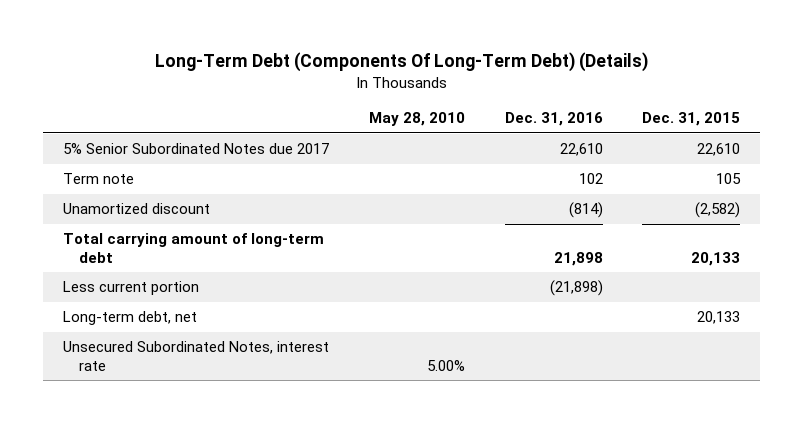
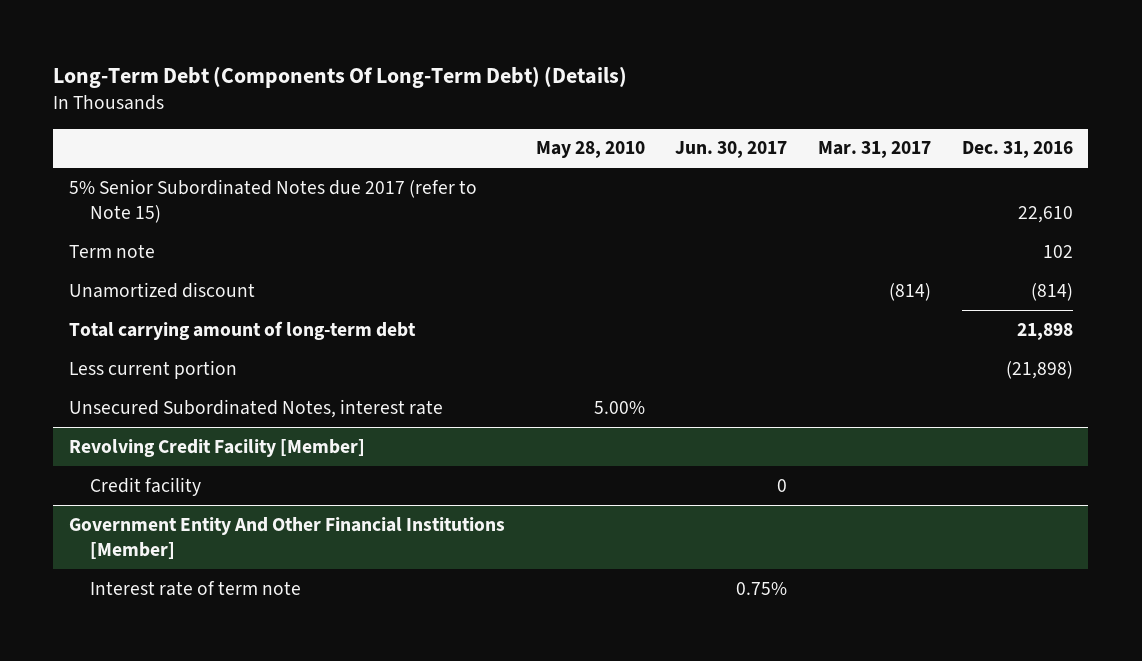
- | May 28, 2010 | Dec. 31, 2016 | Dec. 31, 2015
+ | May 28, 2010 | Jun. 30, 2017 | Mar. 31, 2017 | Dec. 31, 2016
- 5% Senior Subordinated Notes due 2017 | | 22,610 | 22,610
+ 5% Senior Subordinated Notes due 2017 (refer to Note 15) | | | | 22,610
- Long-term debt, net | | | 20,133
+ Revolving Credit Facility [Member]
+ Credit facility | | 0 | |
+ Government Entity And Other Financial Institutions [Member]
+ Interest rate of term note | | 0.75% | |

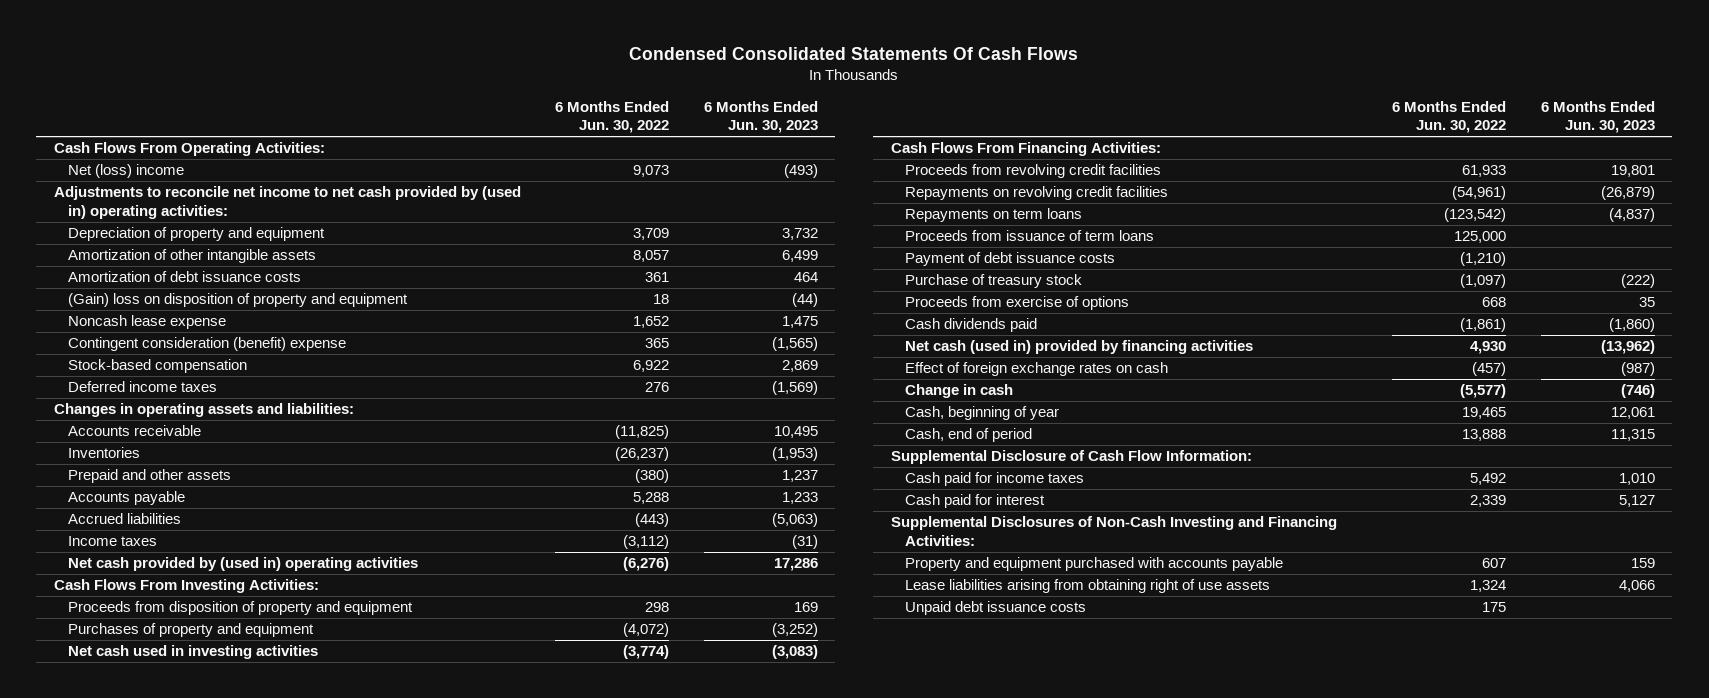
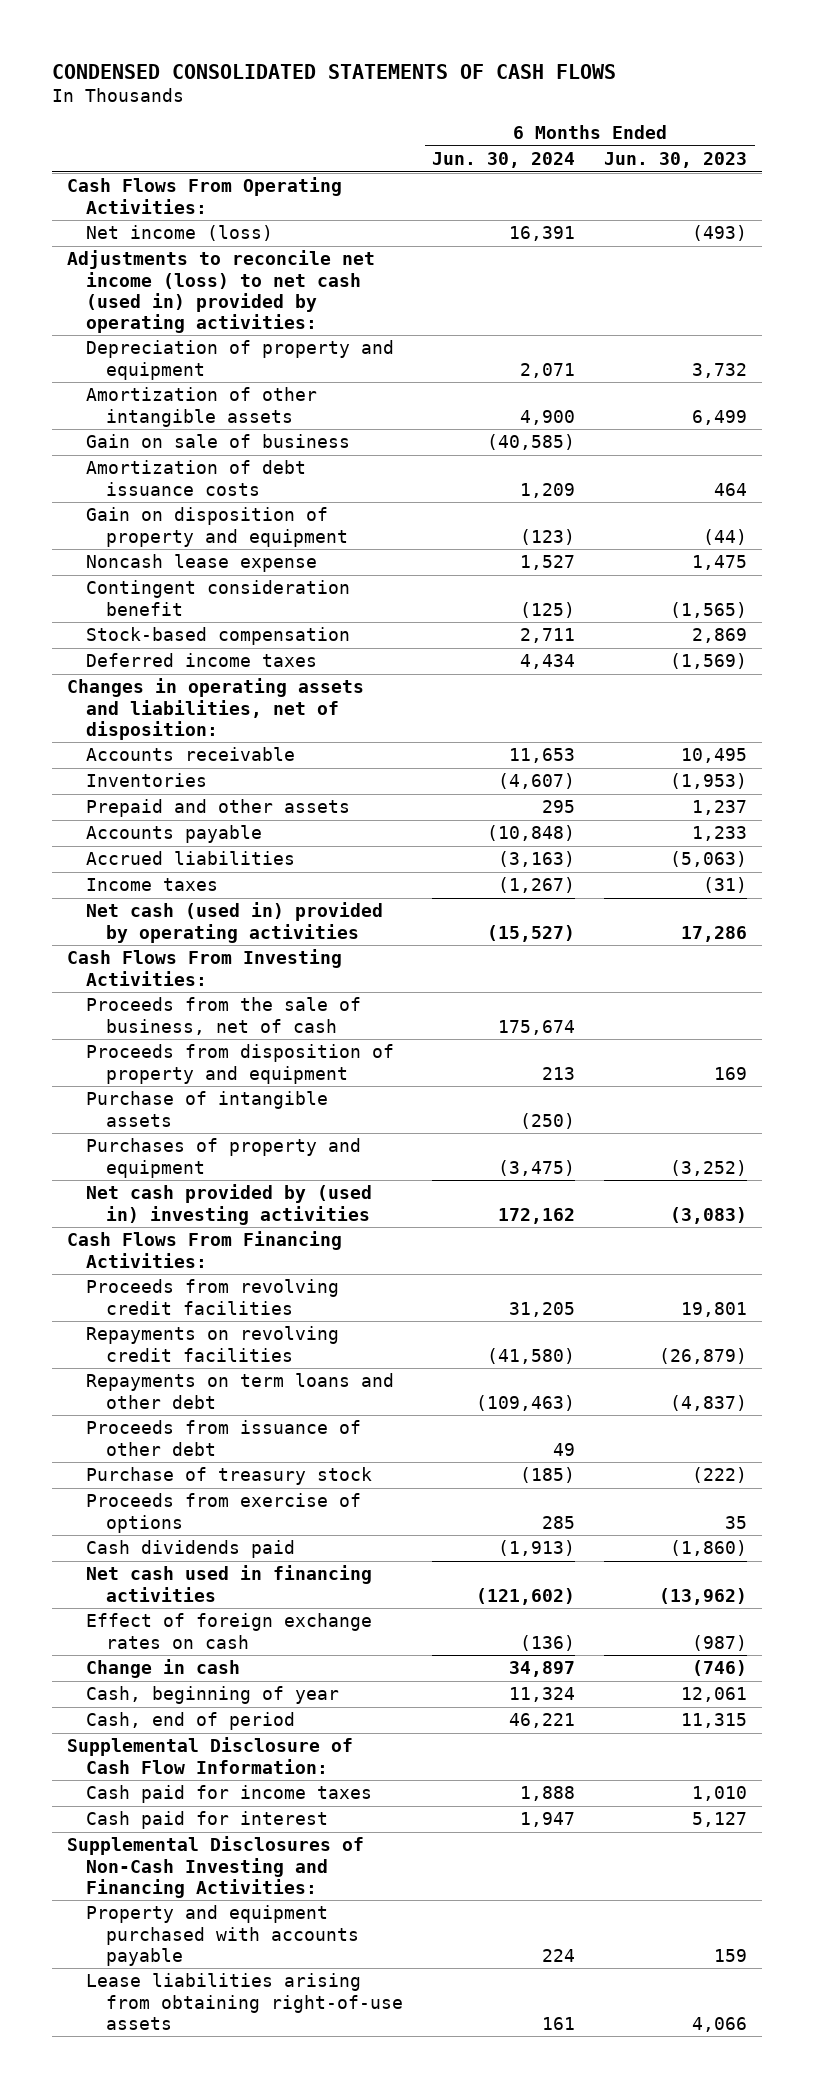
- Condensed Consolidated Statements Of Cash Flows
+ CONDENSED CONSOLIDATED STATEMENTS OF CASH FLOWS
- | 6 Months Ended Jun. 30, 2022 | 6 Months Ended Jun. 30, 2023
+ | 6 Months Ended Jun. 30, 2024 | 6 Months Ended Jun. 30, 2023
- Net (loss) income | 9,073 | (493)
- Adjustments to reconcile net income to net cash provided by (used in) operating activities:
+ Net income (loss) | 16,391 | (493)
+ Adjustments to reconcile net income (loss) to net cash (used in) provided by operating activities:
+ Gain on sale of business | (40,585) |
- (Gain) loss on disposition of property and equipment | 18 | (44)
+ Gain on disposition of property and equipment | (123) | (44)
- Contingent consideration (benefit) expense | 365 | (1,565)
+ Contingent consideration benefit | (125) | (1,565)
- Changes in operating assets and liabilities:
+ Changes in operating assets and liabilities, net of disposition:
- Net cash provided by (used in) operating activities | (6,276) | 17,286
+ Net cash (used in) provided by operating activities | (15,527) | 17,286
+ Proceeds from the sale of business, net of cash | 175,674 |
+ Purchase of intangible assets | (250) |
- Net cash used in investing activities | (3,774) | (3,083)
+ Net cash provided by (used in) investing activities | 172,162 | (3,083)
- Repayments on term loans | (123,542) | (4,837)
- Proceeds from issuance of term loans | 125,000 |
- Payment of debt issuance costs | (1,210) |
+ Repayments on term loans and other debt | (109,463) | (4,837)
+ Proceeds from issuance of other debt | 49 |
- Net cash (used in) provided by financing activities | 4,930 | (13,962)
+ Net cash used in financing activities | (121,602) | (13,962)
- Lease liabilities arising from obtaining right of use assets | 1,324 | 4,066
- Unpaid debt issuance costs | 175 |
+ Lease liabilities arising from obtaining right-of-use assets | 161 | 4,066

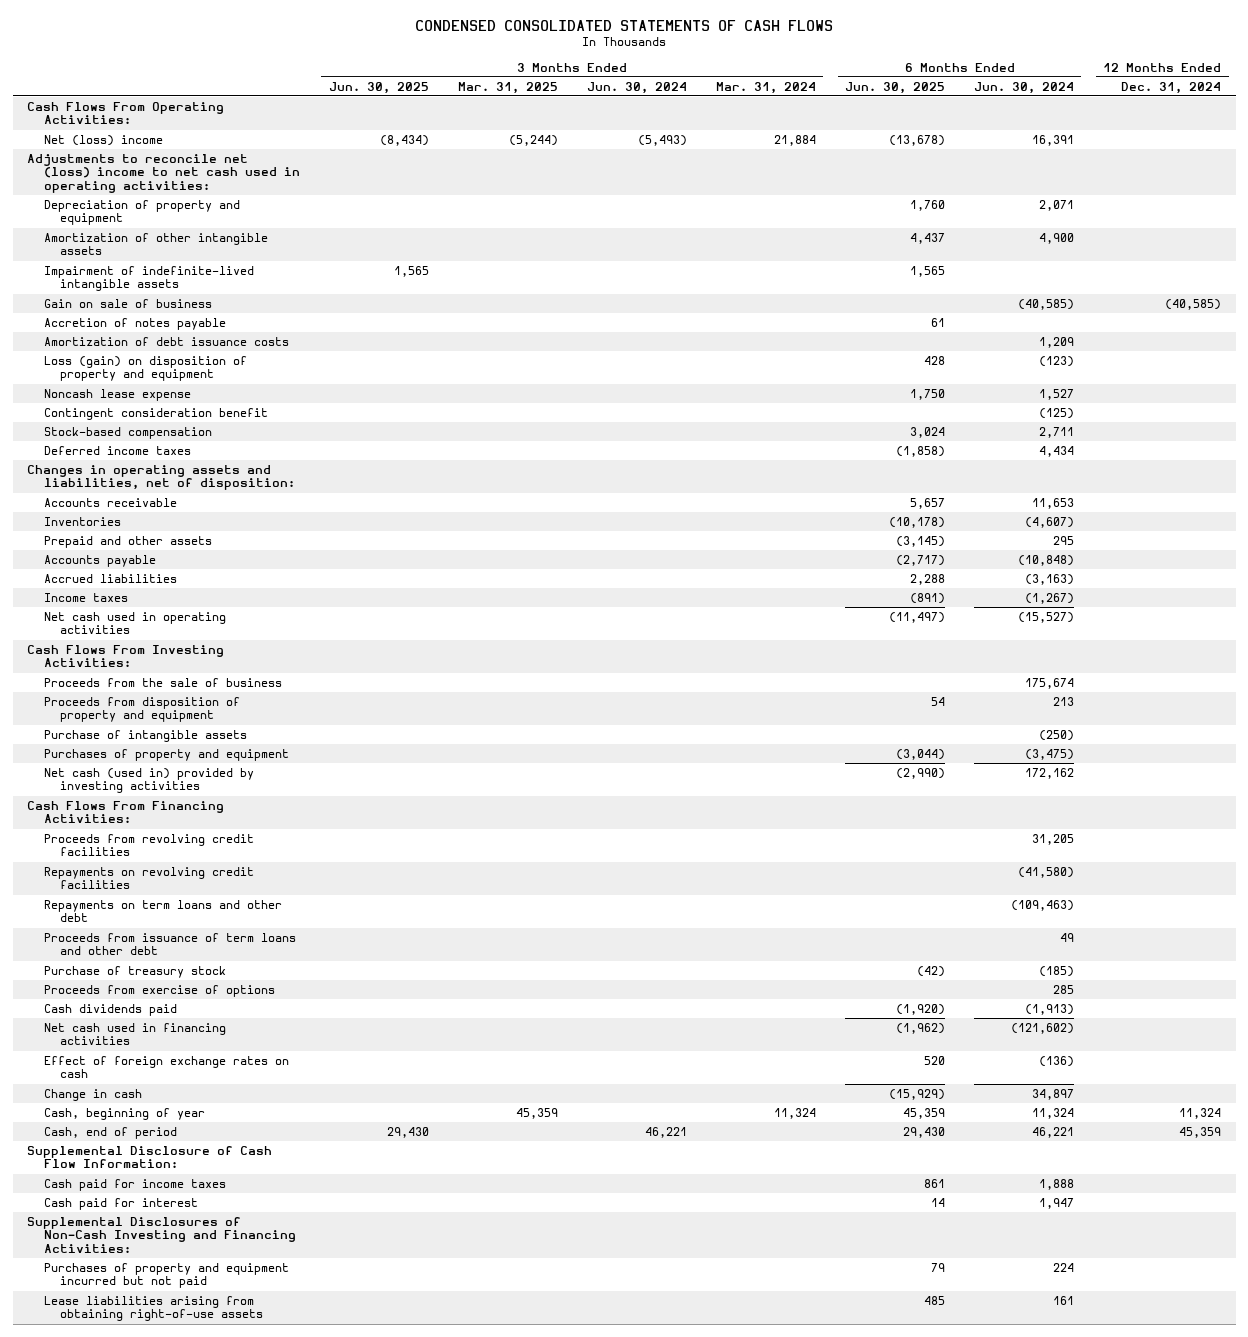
- | 6 Months Ended Jun. 30, 2024 | 6 Months Ended Jun. 30, 2023
+ | 3 Months Ended Jun. 30, 2025 | 3 Months Ended Mar. 31, 2025 | 3 Months Ended Jun. 30, 2024 | 3 Months Ended Mar. 31, 2024 | 6 Months Ended Jun. 30, 2025 | 6 Months Ended Jun. 30, 2024 | 12 Months Ended Dec. 31, 2024
- Net income (loss) | 16,391 | (493)
- Adjustments to reconcile net income (loss) to net cash (used in) provided by operating activities:
+ Net (loss) income | (8,434) | (5,244) | (5,493) | 21,884 | (13,678) | 16,391 |
+ Adjustments to reconcile net (loss) income to net cash used in operating activities:
+ Impairment of indefinite-lived intangible assets | 1,565 | | | | 1,565 | |
+ Accretion of notes payable | | | | | 61 | |
- Gain on disposition of property and equipment | (123) | (44)
+ Loss (gain) on disposition of property and equipment | | | | | 428 | (123) |
- Net cash (used in) provided by operating activities | (15,527) | 17,286
+ Net cash used in operating activities | | | | | (11,497) | (15,527) |
- Proceeds from the sale of business, net of cash | 175,674 |
+ Proceeds from the sale of business | | | | | | 175,674 |
- Net cash provided by (used in) investing activities | 172,162 | (3,083)
+ Net cash (used in) provided by investing activities | | | | | (2,990) | 172,162 |
- Proceeds from issuance of other debt | 49 |
+ Proceeds from issuance of term loans and other debt | | | | | | 49 |
- Property and equipment purchased with accounts payable | 224 | 159
+ Purchases of property and equipment incurred but not paid | | | | | 79 | 224 |

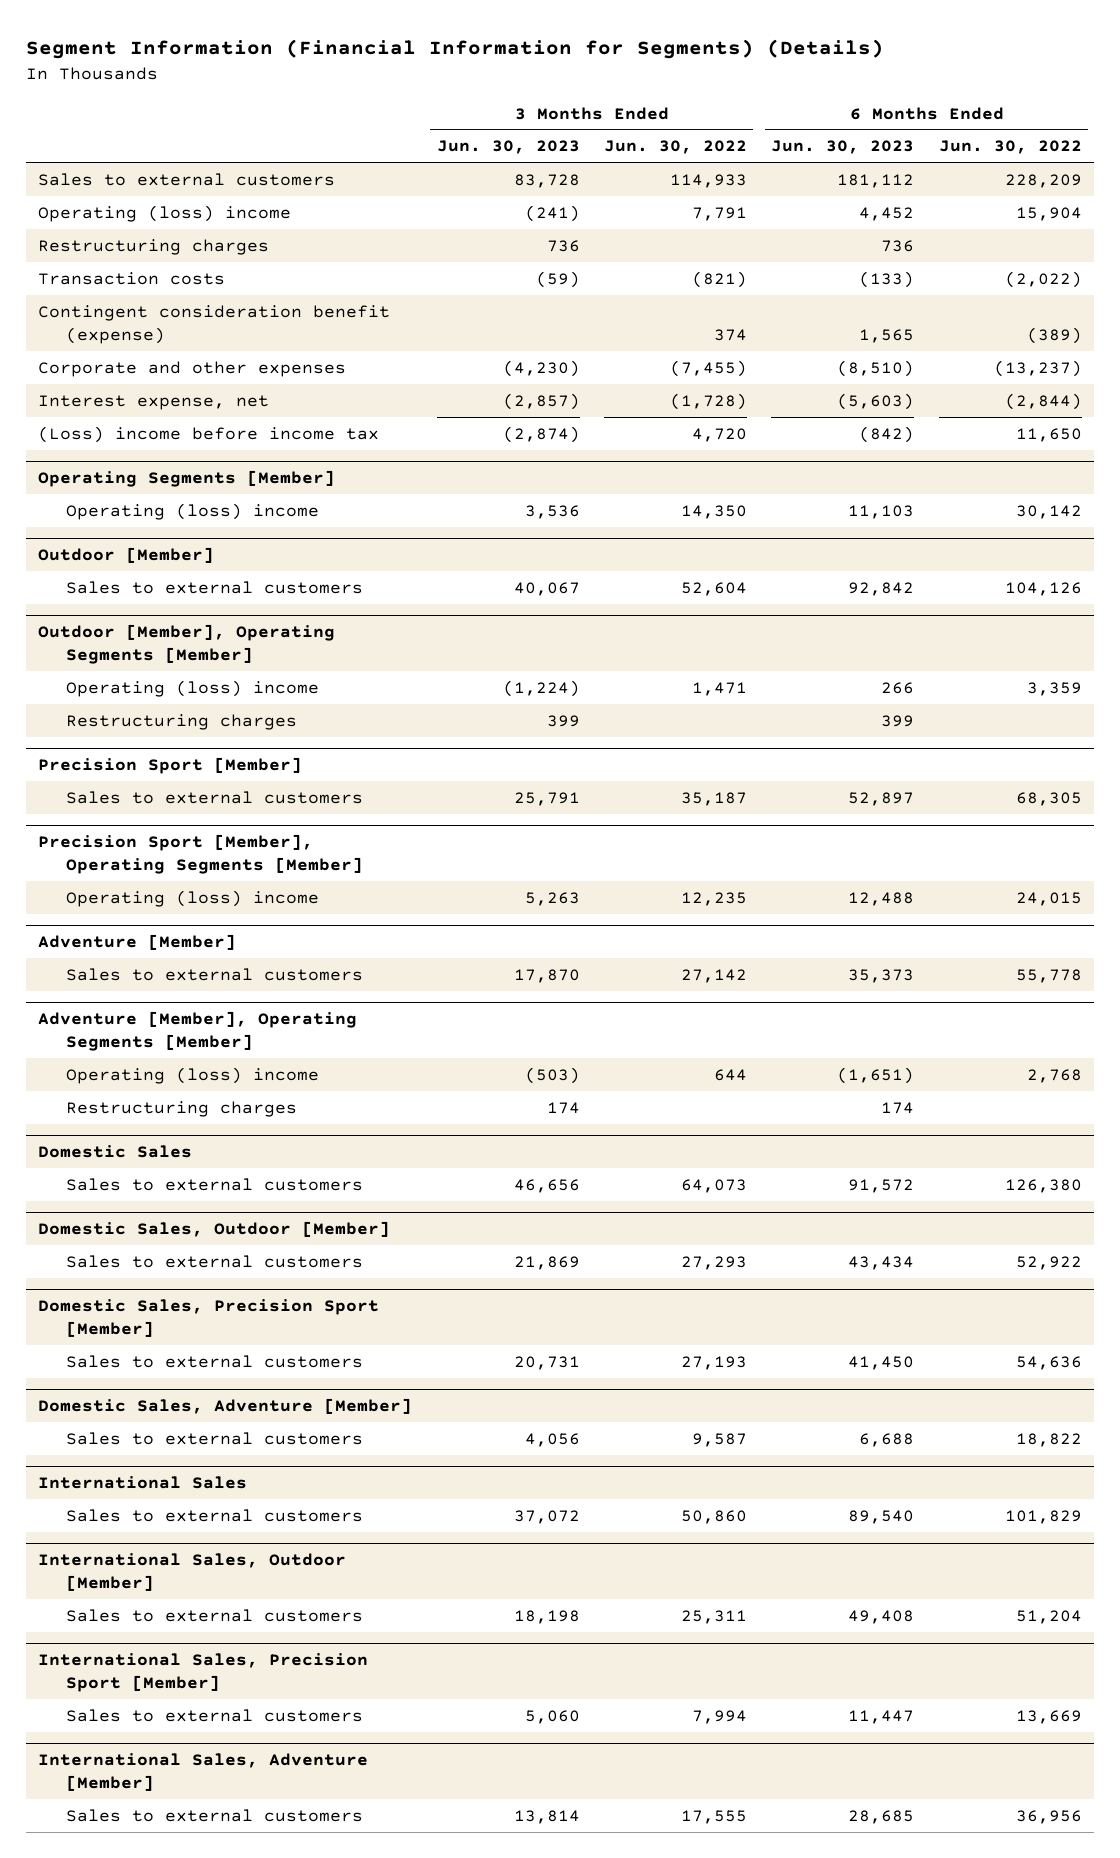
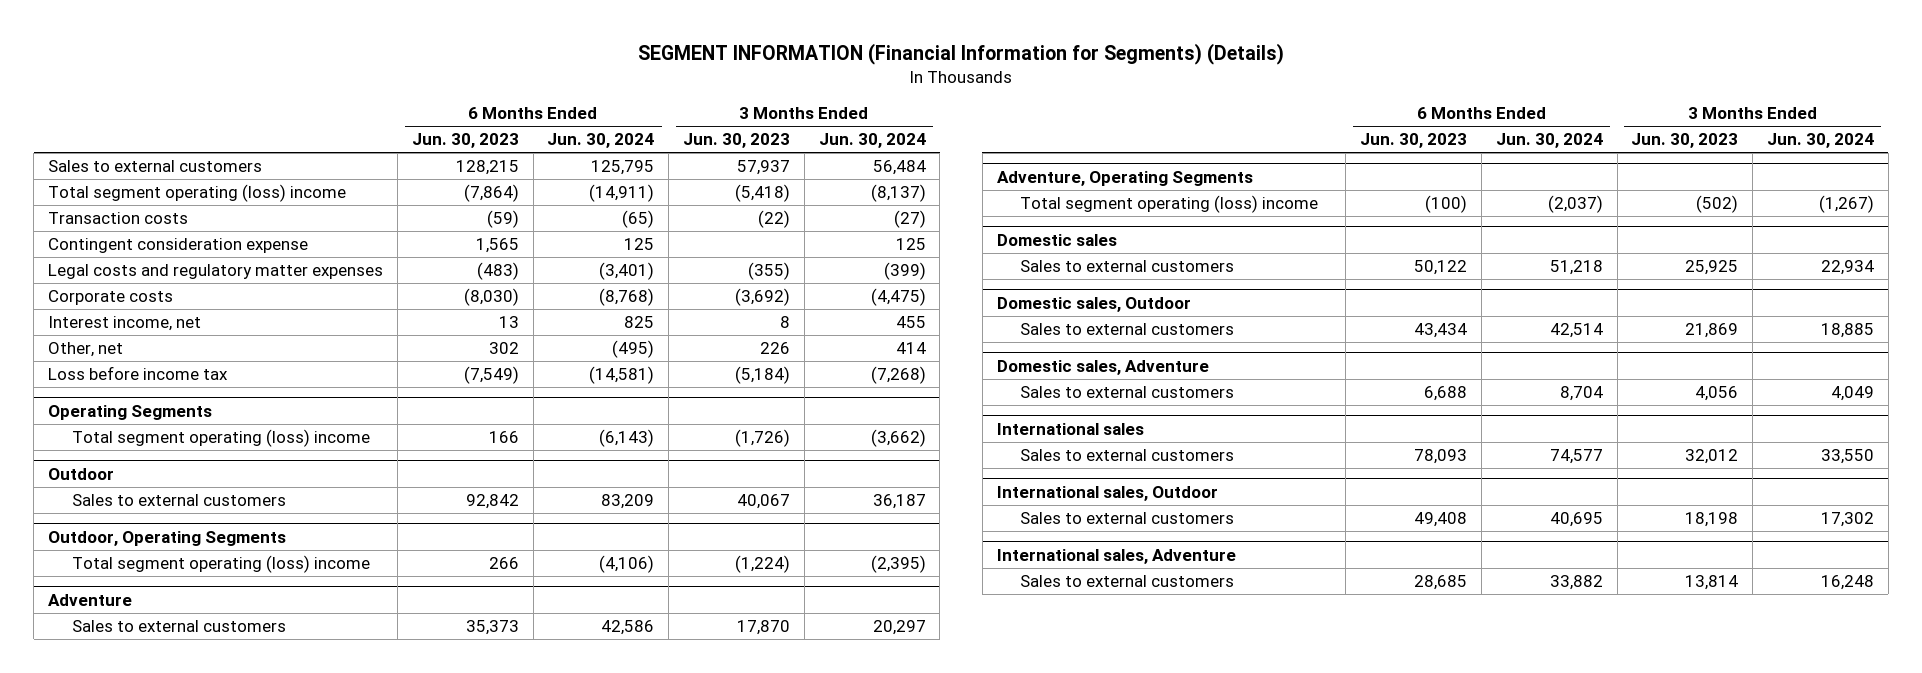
- Segment Information (Financial Information for Segments) (Details)
+ SEGMENT INFORMATION (Financial Information for Segments) (Details)
- | 3 Months Ended Jun. 30, 2023 | 3 Months Ended Jun. 30, 2022 | 6 Months Ended Jun. 30, 2023 | 6 Months Ended Jun. 30, 2022
+ | 6 Months Ended Jun. 30, 2023 | 6 Months Ended Jun. 30, 2024 | 3 Months Ended Jun. 30, 2023 | 3 Months Ended Jun. 30, 2024
- Sales to external customers | 83,728 | 114,933 | 181,112 | 228,209
- Operating (loss) income | (241) | 7,791 | 4,452 | 15,904
- Restructuring charges | 736 | | 736 |
- Transaction costs | (59) | (821) | (133) | (2,022)
- Contingent consideration benefit (expense) | | 374 | 1,565 | (389)
- Corporate and other expenses | (4,230) | (7,455) | (8,510) | (13,237)
- Interest expense, net | (2,857) | (1,728) | (5,603) | (2,844)
- (Loss) income before income tax | (2,874) | 4,720 | (842) | 11,650
- Operating Segments [Member]
- Operating (loss) income | 3,536 | 14,350 | 11,103 | 30,142
- Outdoor [Member]
+ Sales to external customers | 128,215 | 125,795 | 57,937 | 56,484
+ Total segment operating (loss) income | (7,864) | (14,911) | (5,418) | (8,137)
+ Transaction costs | (59) | (65) | (22) | (27)
+ Contingent consideration expense | 1,565 | 125 | | 125
+ Legal costs and regulatory matter expenses | (483) | (3,401) | (355) | (399)
+ Corporate costs | (8,030) | (8,768) | (3,692) | (4,475)
+ Interest income, net | 13 | 825 | 8 | 455
+ Other, net | 302 | (495) | 226 | 414
+ Loss before income tax | (7,549) | (14,581) | (5,184) | (7,268)
+ Operating Segments
+ Total segment operating (loss) income | 166 | (6,143) | (1,726) | (3,662)
+ Outdoor
- Outdoor [Member], Operating Segments [Member]
- Operating (loss) income | (1,224) | 1,471 | 266 | 3,359
- Restructuring charges | 399 | | 399 |
- Precision Sport [Member]
- Sales to external customers | 25,791 | 35,187 | 52,897 | 68,305
- Precision Sport [Member], Operating Segments [Member]
- Operating (loss) income | 5,263 | 12,235 | 12,488 | 24,015
- Adventure [Member]
+ Outdoor, Operating Segments
+ Total segment operating (loss) income | 266 | (4,106) | (1,224) | (2,395)
+ Adventure
- Adventure [Member], Operating Segments [Member]
- Operating (loss) income | (503) | 644 | (1,651) | 2,768
- Restructuring charges | 174 | | 174 |
- Domestic Sales
- Sales to external customers | 46,656 | 64,073 | 91,572 | 126,380
- Domestic Sales, Outdoor [Member]
+ Adventure, Operating Segments
+ Total segment operating (loss) income | (100) | (2,037) | (502) | (1,267)
+ Domestic sales
+ Sales to external customers | 50,122 | 51,218 | 25,925 | 22,934
+ Domestic sales, Outdoor
- Domestic Sales, Precision Sport [Member]
- Sales to external customers | 20,731 | 27,193 | 41,450 | 54,636
- Domestic Sales, Adventure [Member]
+ Domestic sales, Adventure
- International Sales
- Sales to external customers | 37,072 | 50,860 | 89,540 | 101,829
- International Sales, Outdoor [Member]
+ International sales
+ Sales to external customers | 78,093 | 74,577 | 32,012 | 33,550
+ International sales, Outdoor
- International Sales, Precision Sport [Member]
- Sales to external customers | 5,060 | 7,994 | 11,447 | 13,669
- International Sales, Adventure [Member]
+ International sales, Adventure

